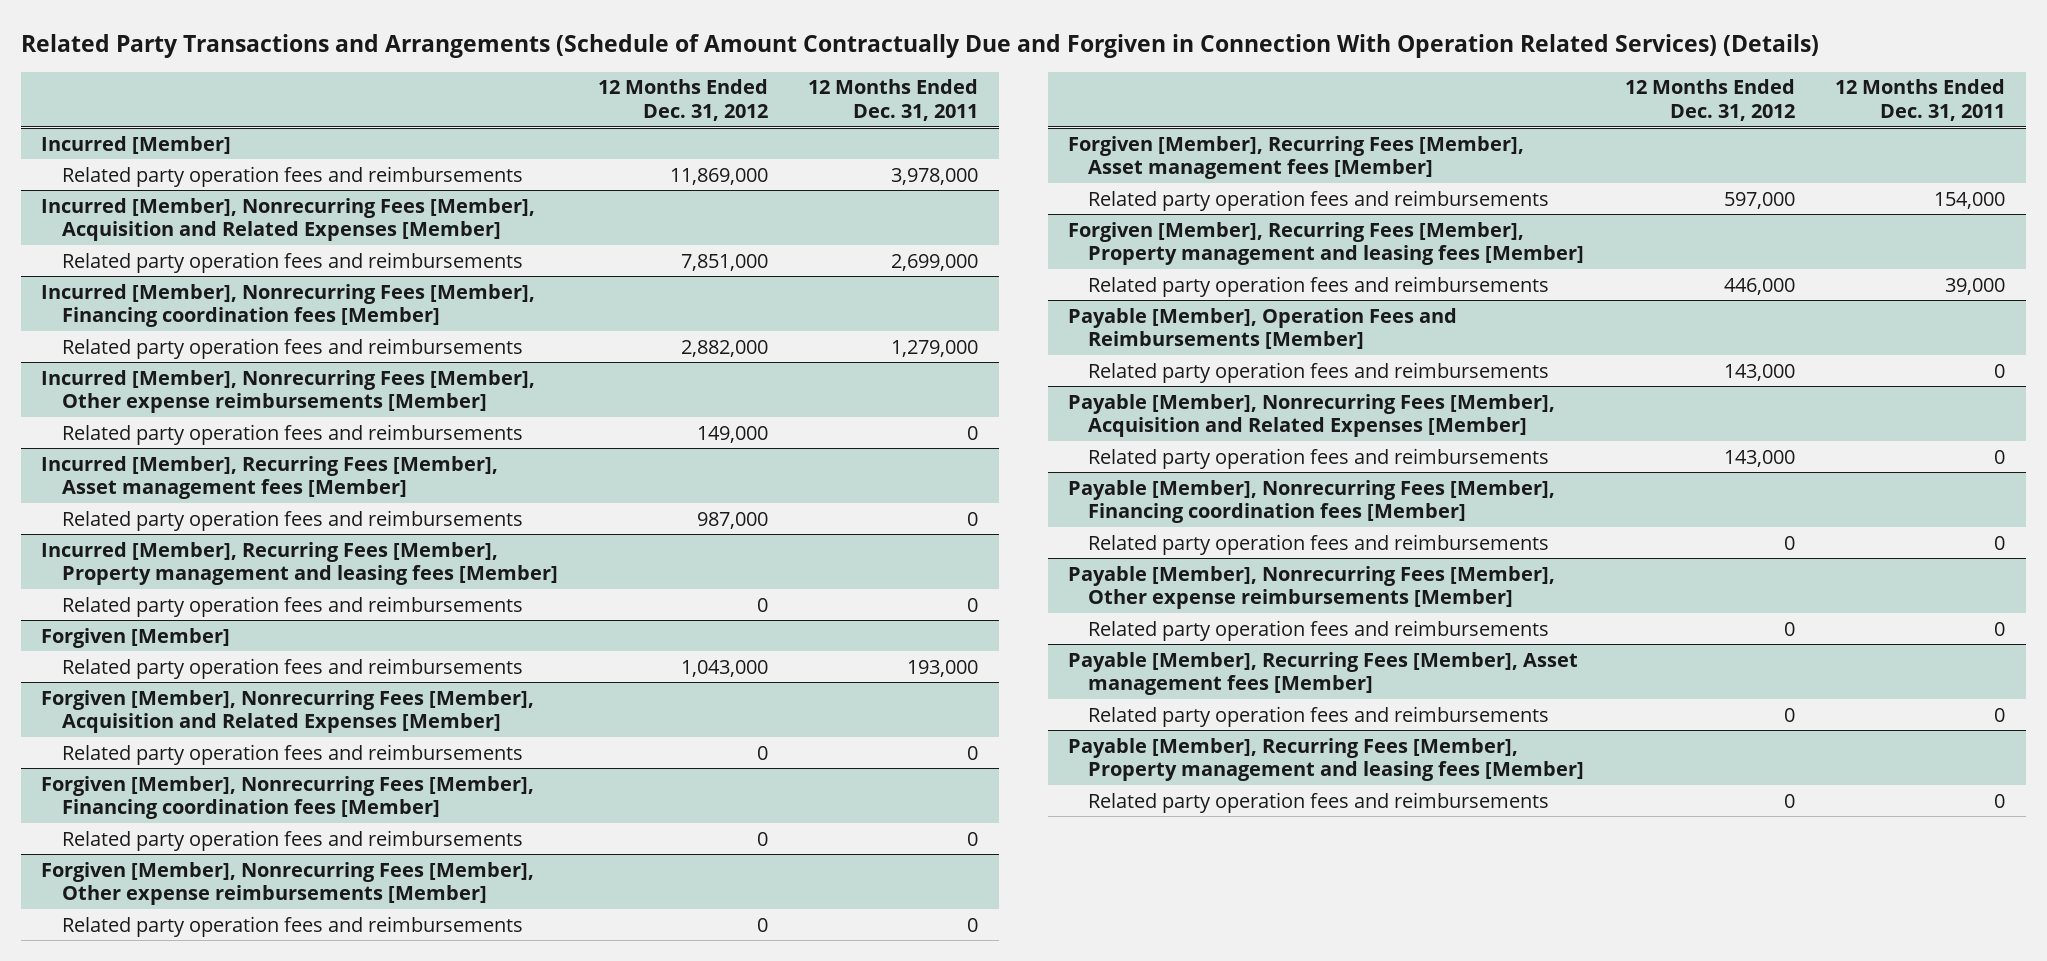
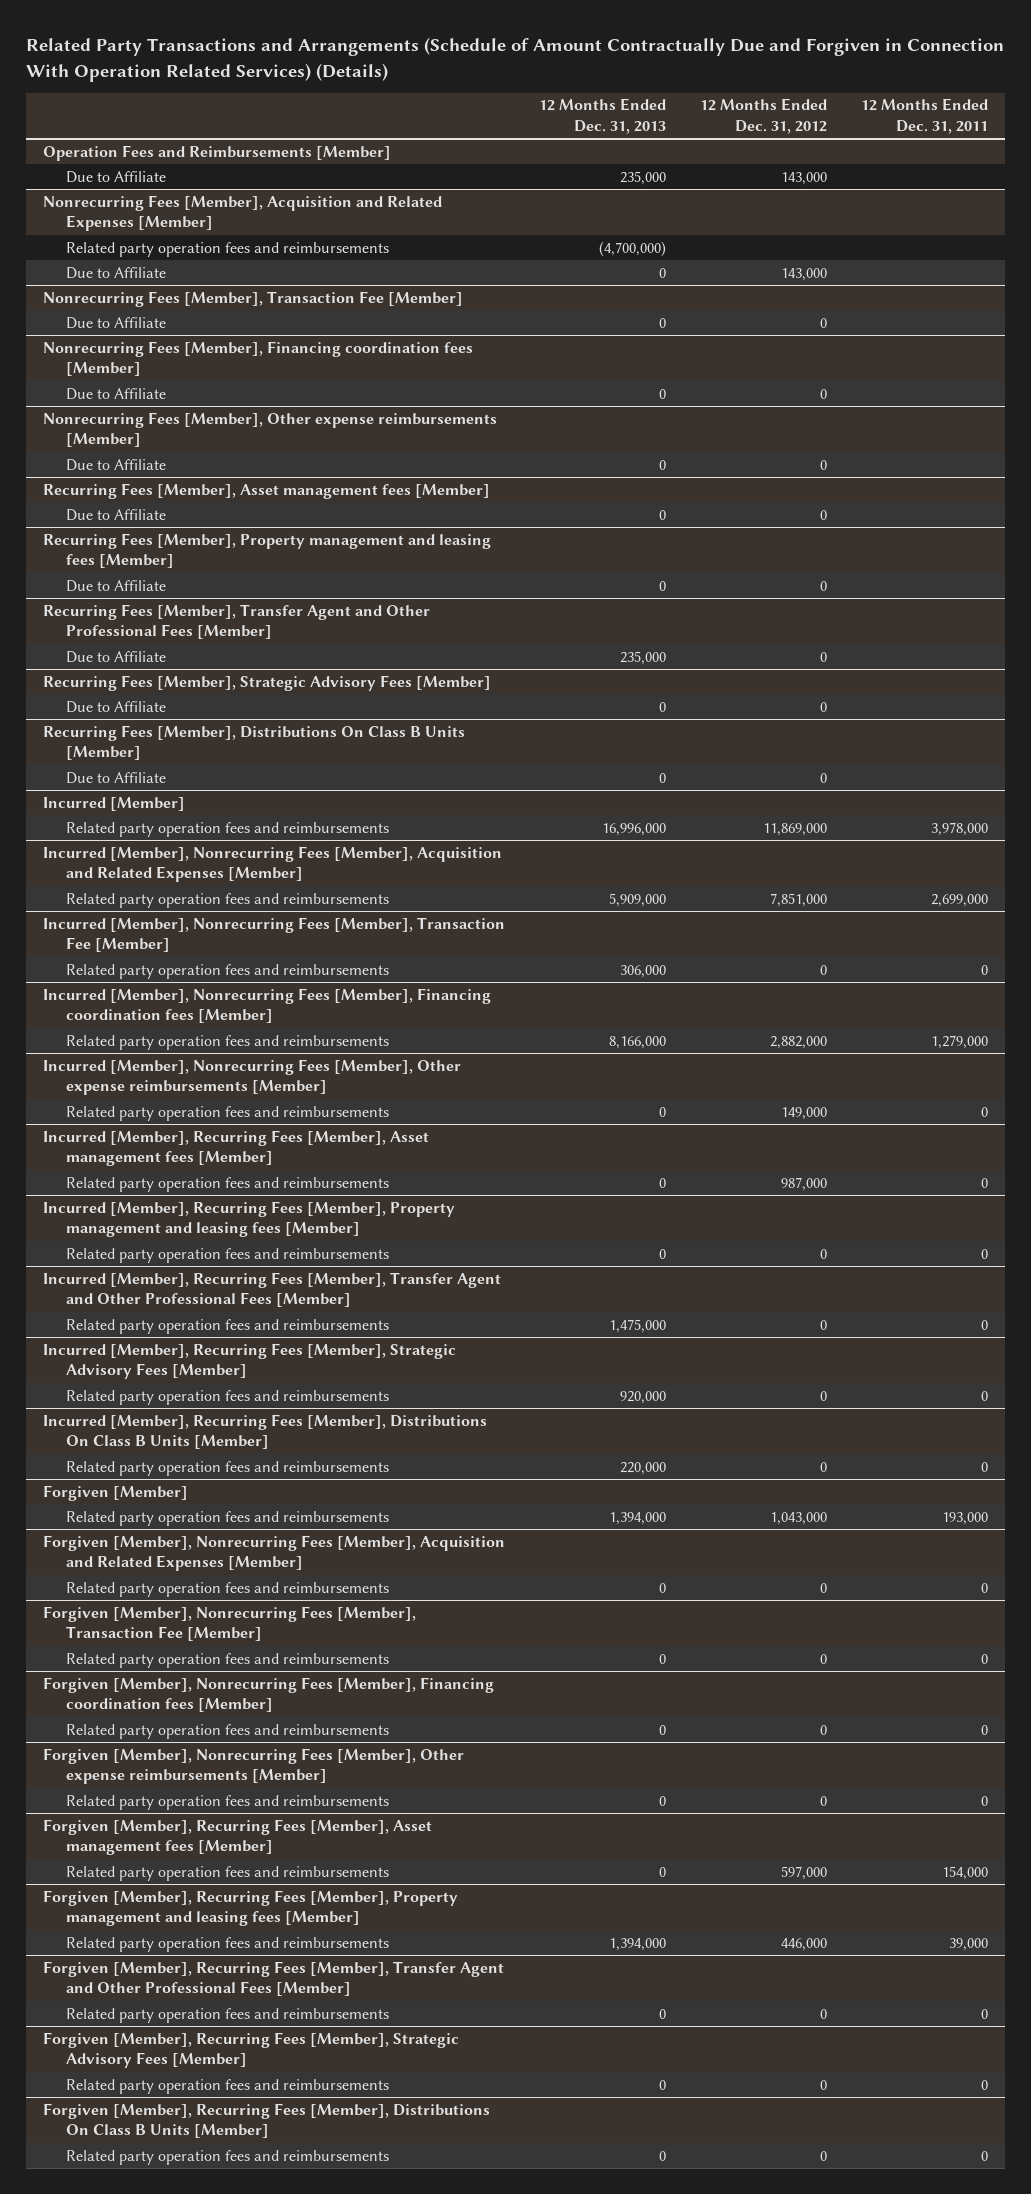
- | 12 Months Ended Dec. 31, 2012 | 12 Months Ended Dec. 31, 2011
+ | 12 Months Ended Dec. 31, 2013 | 12 Months Ended Dec. 31, 2012 | 12 Months Ended Dec. 31, 2011
+ Operation Fees and Reimbursements [Member]
+ Due to Affiliate | 235,000 | 143,000 |
+ Nonrecurring Fees [Member], Acquisition and Related Expenses [Member]
+ Related party operation fees and reimbursements | (4,700,000) | |
+ Due to Affiliate | 0 | 143,000 |
+ Nonrecurring Fees [Member], Transaction Fee [Member]
+ Due to Affiliate | 0 | 0 |
+ Nonrecurring Fees [Member], Financing coordination fees [Member]
+ Due to Affiliate | 0 | 0 |
+ Nonrecurring Fees [Member], Other expense reimbursements [Member]
+ Due to Affiliate | 0 | 0 |
+ Recurring Fees [Member], Asset management fees [Member]
+ Due to Affiliate | 0 | 0 |
+ Recurring Fees [Member], Property management and leasing fees [Member]
+ Due to Affiliate | 0 | 0 |
+ Recurring Fees [Member], Transfer Agent and Other Professional Fees [Member]
+ Due to Affiliate | 235,000 | 0 |
+ Recurring Fees [Member], Strategic Advisory Fees [Member]
+ Due to Affiliate | 0 | 0 |
+ Recurring Fees [Member], Distributions On Class B Units [Member]
+ Due to Affiliate | 0 | 0 |
+ Incurred [Member], Nonrecurring Fees [Member], Transaction Fee [Member]
+ Related party operation fees and reimbursements | 306,000 | 0 | 0
+ Incurred [Member], Recurring Fees [Member], Transfer Agent and Other Professional Fees [Member]
+ Related party operation fees and reimbursements | 1,475,000 | 0 | 0
+ Incurred [Member], Recurring Fees [Member], Strategic Advisory Fees [Member]
+ Related party operation fees and reimbursements | 920,000 | 0 | 0
+ Incurred [Member], Recurring Fees [Member], Distributions On Class B Units [Member]
+ Related party operation fees and reimbursements | 220,000 | 0 | 0
+ Forgiven [Member], Nonrecurring Fees [Member], Transaction Fee [Member]
+ Related party operation fees and reimbursements | 0 | 0 | 0
- Payable [Member], Operation Fees and Reimbursements [Member]
- Related party operation fees and reimbursements | 143,000 | 0
- Payable [Member], Nonrecurring Fees [Member], Acquisition and Related Expenses [Member]
- Related party operation fees and reimbursements | 143,000 | 0
- Payable [Member], Nonrecurring Fees [Member], Financing coordination fees [Member]
- Related party operation fees and reimbursements | 0 | 0
- Payable [Member], Nonrecurring Fees [Member], Other expense reimbursements [Member]
+ Forgiven [Member], Recurring Fees [Member], Transfer Agent and Other Professional Fees [Member]
- Payable [Member], Recurring Fees [Member], Asset management fees [Member]
+ Forgiven [Member], Recurring Fees [Member], Strategic Advisory Fees [Member]
- Payable [Member], Recurring Fees [Member], Property management and leasing fees [Member]
+ Forgiven [Member], Recurring Fees [Member], Distributions On Class B Units [Member]

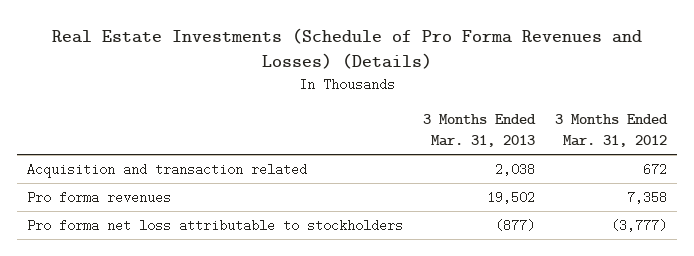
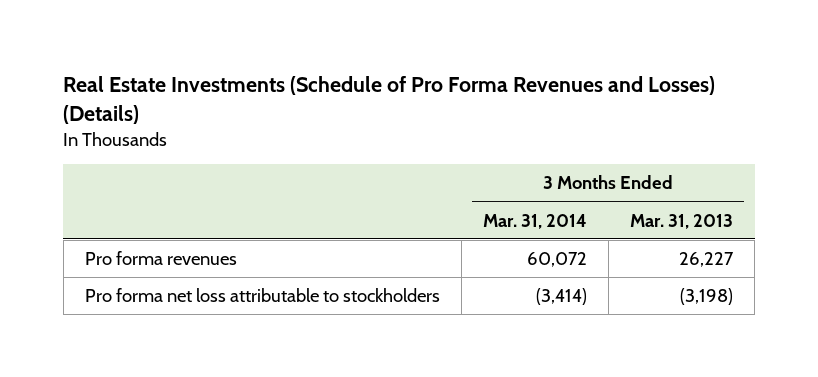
- | 3 Months Ended Mar. 31, 2013 | 3 Months Ended Mar. 31, 2012
+ | 3 Months Ended Mar. 31, 2014 | 3 Months Ended Mar. 31, 2013
- Acquisition and transaction related | 2,038 | 672
- Pro forma revenues | 19,502 | 7,358
- Pro forma net loss attributable to stockholders | (877) | (3,777)
+ Pro forma revenues | 60,072 | 26,227
+ Pro forma net loss attributable to stockholders | (3,414) | (3,198)

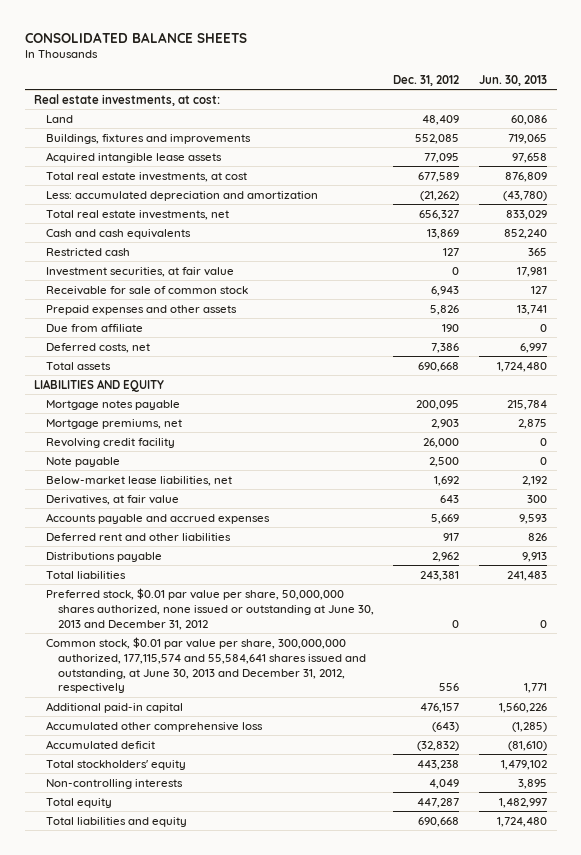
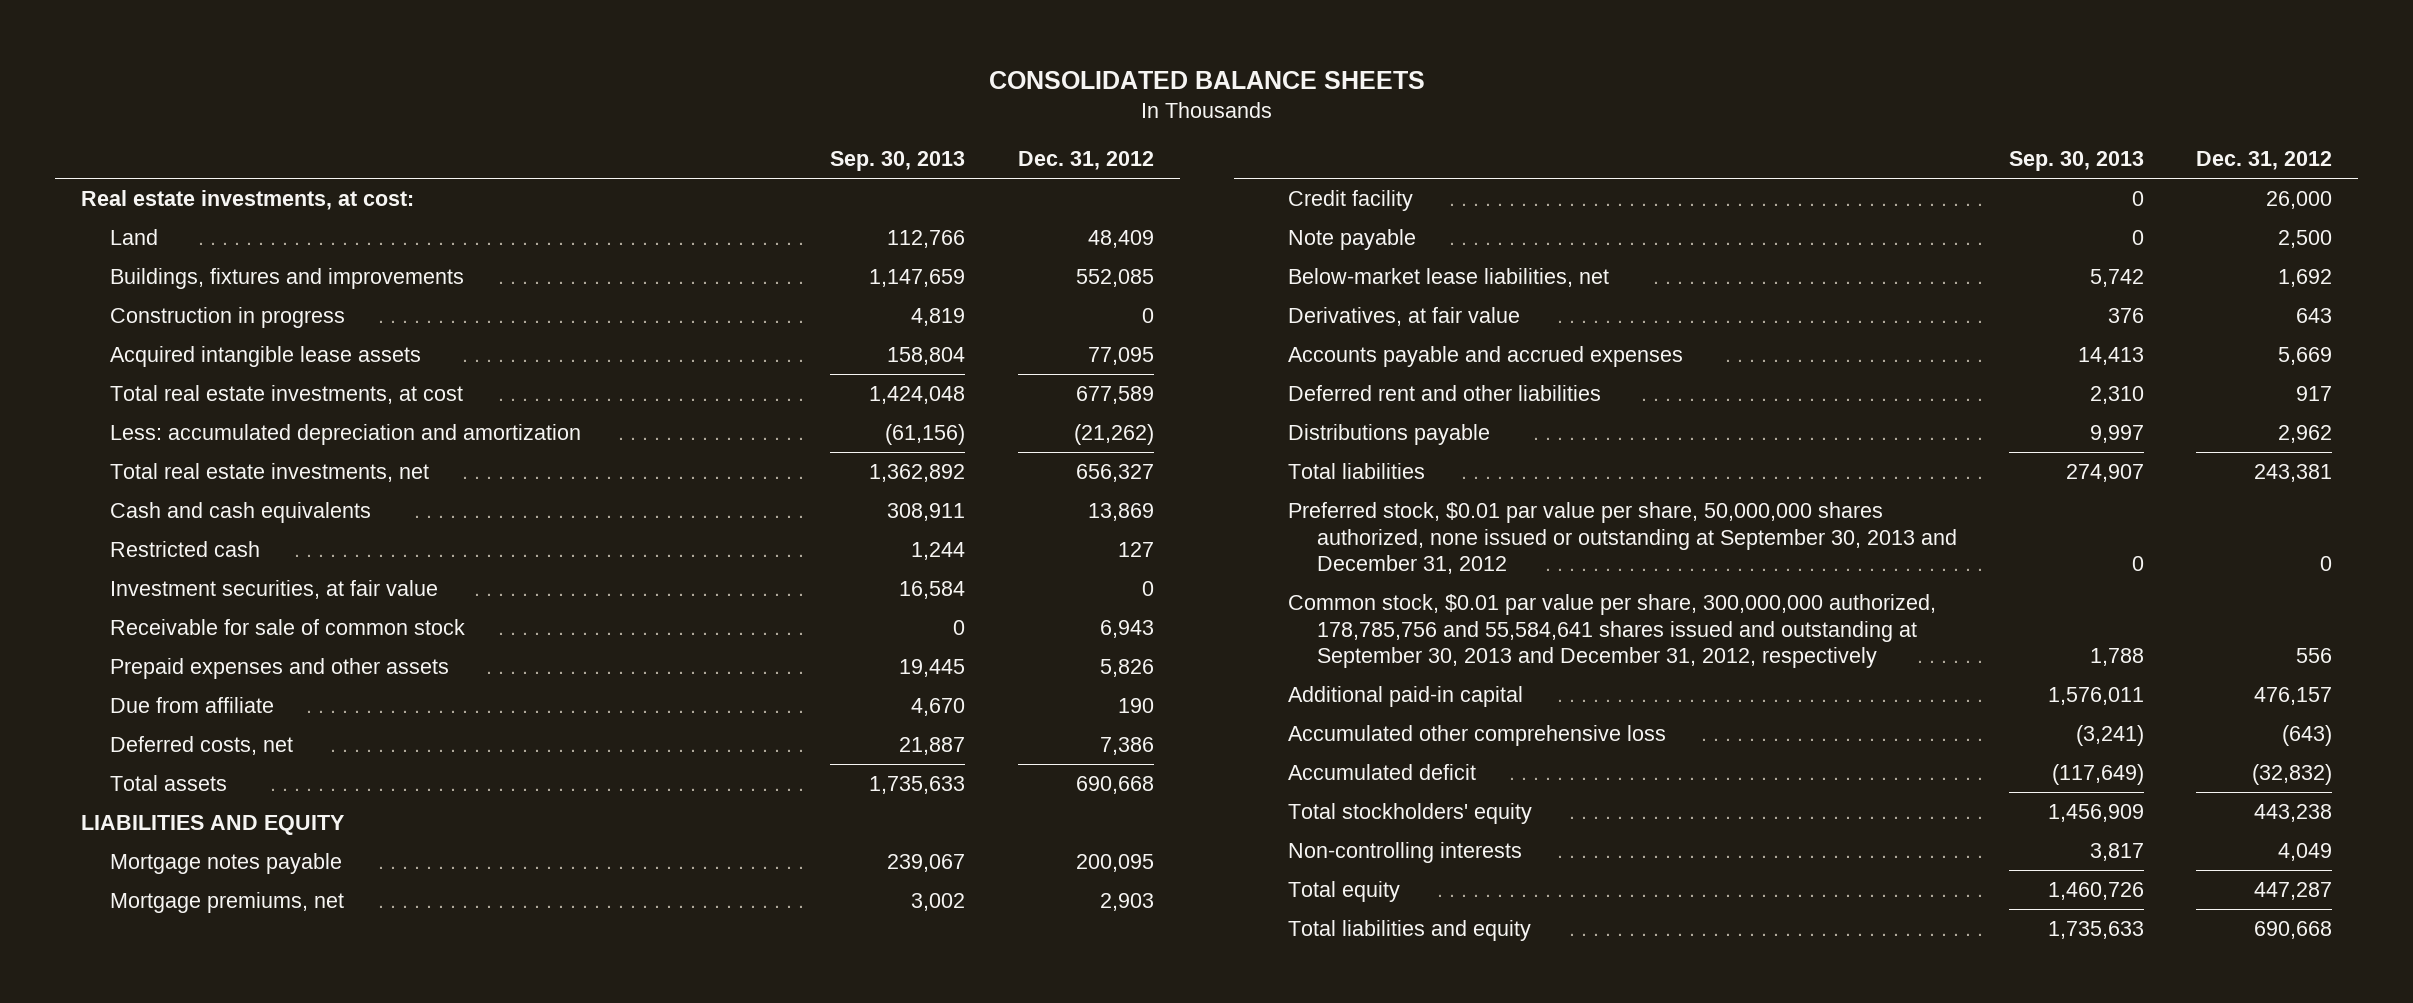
- | Dec. 31, 2012 | Jun. 30, 2013
+ | Sep. 30, 2013 | Dec. 31, 2012
+ Construction in progress | 4,819 | 0
- Revolving credit facility | 26,000 | 0
+ Credit facility | 0 | 26,000
- Preferred stock, $0.01 par value per share, 50,000,000 shares authorized, none issued or outstanding at June 30, 2013 and December 31, 2012 | 0 | 0
- Common stock, $0.01 par value per share, 300,000,000 authorized, 177,115,574 and 55,584,641 shares issued and outstanding, at June 30, 2013 and December 31, 2012, respectively | 556 | 1,771
+ Preferred stock, $0.01 par value per share, 50,000,000 shares authorized, none issued or outstanding at September 30, 2013 and December 31, 2012 | 0 | 0
+ Common stock, $0.01 par value per share, 300,000,000 authorized, 178,785,756 and 55,584,641 shares issued and outstanding at September 30, 2013 and December 31, 2012, respectively | 1,788 | 556

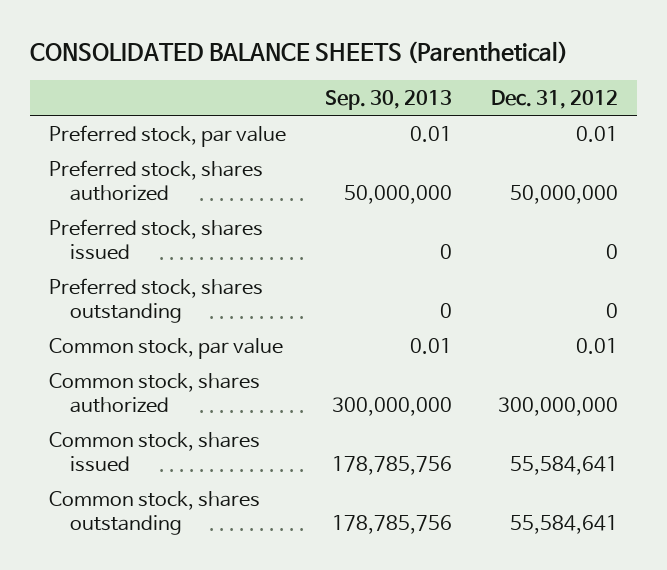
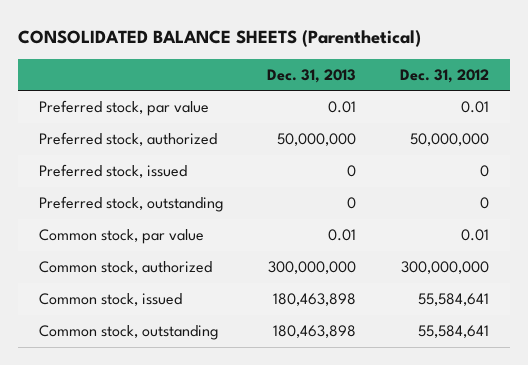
- | Sep. 30, 2013 | Dec. 31, 2012
+ | Dec. 31, 2013 | Dec. 31, 2012
- Preferred stock, shares authorized | 50,000,000 | 50,000,000
- Preferred stock, shares issued | 0 | 0
- Preferred stock, shares outstanding | 0 | 0
+ Preferred stock, authorized | 50,000,000 | 50,000,000
+ Preferred stock, issued | 0 | 0
+ Preferred stock, outstanding | 0 | 0
- Common stock, shares authorized | 300,000,000 | 300,000,000
- Common stock, shares issued | 178,785,756 | 55,584,641
- Common stock, shares outstanding | 178,785,756 | 55,584,641
+ Common stock, authorized | 300,000,000 | 300,000,000
+ Common stock, issued | 180,463,898 | 55,584,641
+ Common stock, outstanding | 180,463,898 | 55,584,641

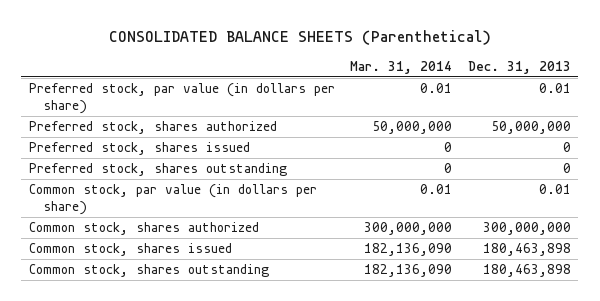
- | Dec. 31, 2013 | Dec. 31, 2012
+ | Mar. 31, 2014 | Dec. 31, 2013
- Preferred stock, par value | 0.01 | 0.01
- Preferred stock, authorized | 50,000,000 | 50,000,000
- Preferred stock, issued | 0 | 0
- Preferred stock, outstanding | 0 | 0
- Common stock, par value | 0.01 | 0.01
- Common stock, authorized | 300,000,000 | 300,000,000
- Common stock, issued | 180,463,898 | 55,584,641
- Common stock, outstanding | 180,463,898 | 55,584,641
+ Preferred stock, par value (in dollars per share) | 0.01 | 0.01
+ Preferred stock, shares authorized | 50,000,000 | 50,000,000
+ Preferred stock, shares issued | 0 | 0
+ Preferred stock, shares outstanding | 0 | 0
+ Common stock, par value (in dollars per share) | 0.01 | 0.01
+ Common stock, shares authorized | 300,000,000 | 300,000,000
+ Common stock, shares issued | 182,136,090 | 180,463,898
+ Common stock, shares outstanding | 182,136,090 | 180,463,898

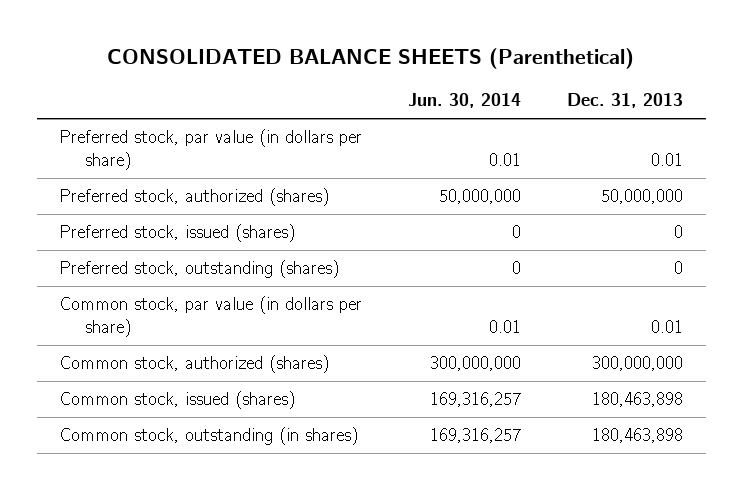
- | Mar. 31, 2014 | Dec. 31, 2013
+ | Jun. 30, 2014 | Dec. 31, 2013
- Preferred stock, shares authorized | 50,000,000 | 50,000,000
- Preferred stock, shares issued | 0 | 0
- Preferred stock, shares outstanding | 0 | 0
+ Preferred stock, authorized (shares) | 50,000,000 | 50,000,000
+ Preferred stock, issued (shares) | 0 | 0
+ Preferred stock, outstanding (shares) | 0 | 0
- Common stock, shares authorized | 300,000,000 | 300,000,000
- Common stock, shares issued | 182,136,090 | 180,463,898
- Common stock, shares outstanding | 182,136,090 | 180,463,898
+ Common stock, authorized (shares) | 300,000,000 | 300,000,000
+ Common stock, issued (shares) | 169,316,257 | 180,463,898
+ Common stock, outstanding (in shares) | 169,316,257 | 180,463,898

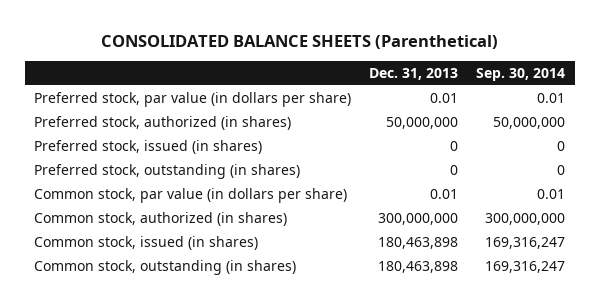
- | Jun. 30, 2014 | Dec. 31, 2013
+ | Dec. 31, 2013 | Sep. 30, 2014
- Preferred stock, authorized (shares) | 50,000,000 | 50,000,000
- Preferred stock, issued (shares) | 0 | 0
- Preferred stock, outstanding (shares) | 0 | 0
+ Preferred stock, authorized (in shares) | 50,000,000 | 50,000,000
+ Preferred stock, issued (in shares) | 0 | 0
+ Preferred stock, outstanding (in shares) | 0 | 0
- Common stock, authorized (shares) | 300,000,000 | 300,000,000
- Common stock, issued (shares) | 169,316,257 | 180,463,898
+ Common stock, authorized (in shares) | 300,000,000 | 300,000,000
+ Common stock, issued (in shares) | 180,463,898 | 169,316,247

